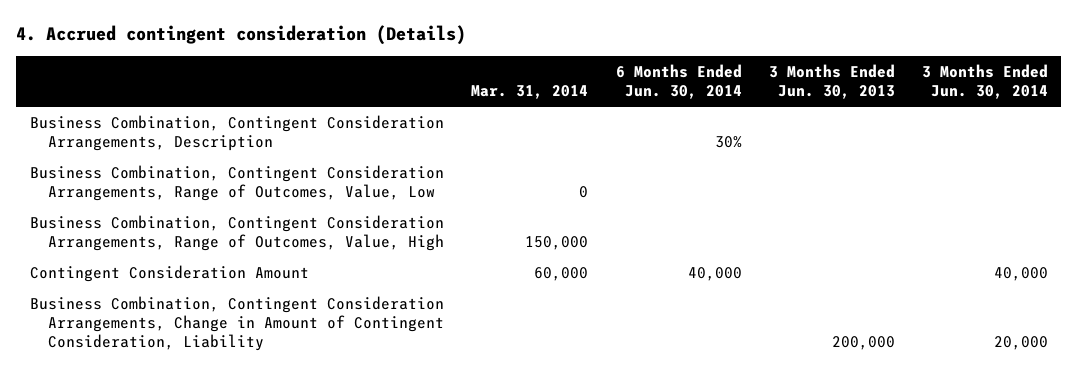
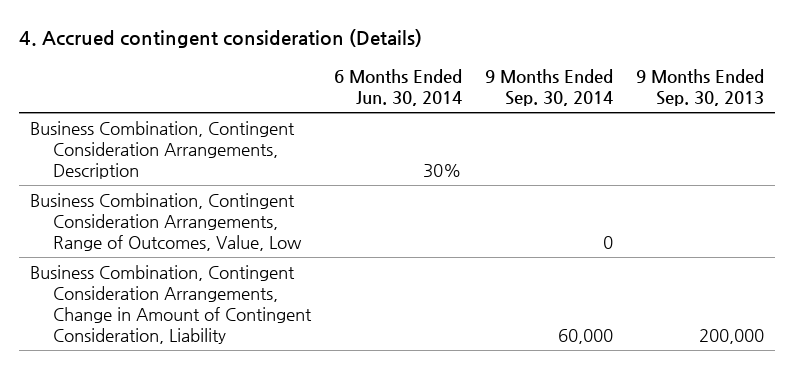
- | Mar. 31, 2014 | 6 Months Ended Jun. 30, 2014 | 3 Months Ended Jun. 30, 2013 | 3 Months Ended Jun. 30, 2014
+ | 6 Months Ended Jun. 30, 2014 | 9 Months Ended Sep. 30, 2014 | 9 Months Ended Sep. 30, 2013
- Business Combination, Contingent Consideration Arrangements, Range of Outcomes, Value, High | 150,000 | | |
- Contingent Consideration Amount | 60,000 | 40,000 | | 40,000

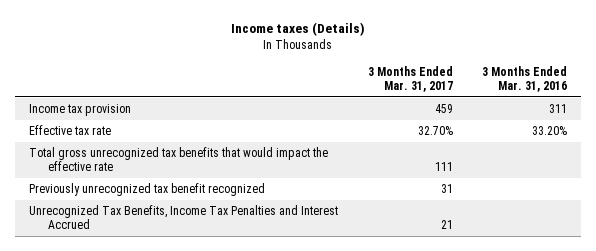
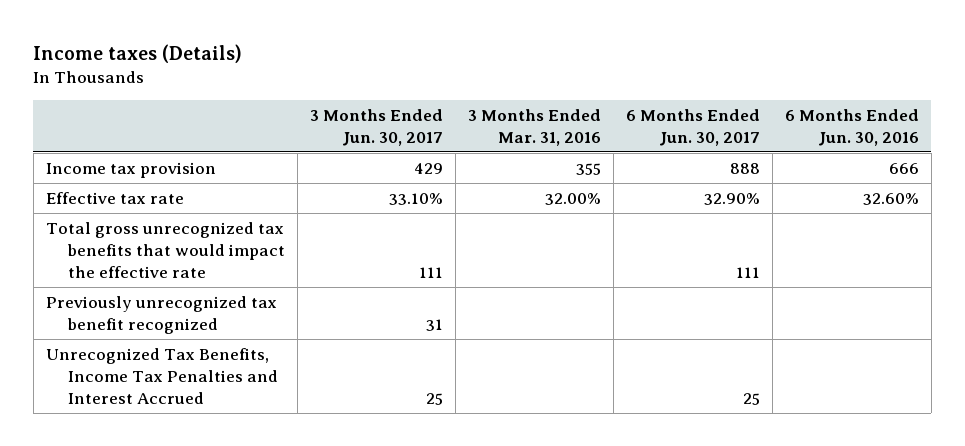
- | 3 Months Ended Mar. 31, 2017 | 3 Months Ended Mar. 31, 2016
+ | 3 Months Ended Jun. 30, 2017 | 3 Months Ended Mar. 31, 2016 | 6 Months Ended Jun. 30, 2017 | 6 Months Ended Jun. 30, 2016
- Income tax provision | 459 | 311
- Effective tax rate | 32.70% | 33.20%
+ Income tax provision | 429 | 355 | 888 | 666
+ Effective tax rate | 33.10% | 32.00% | 32.90% | 32.60%

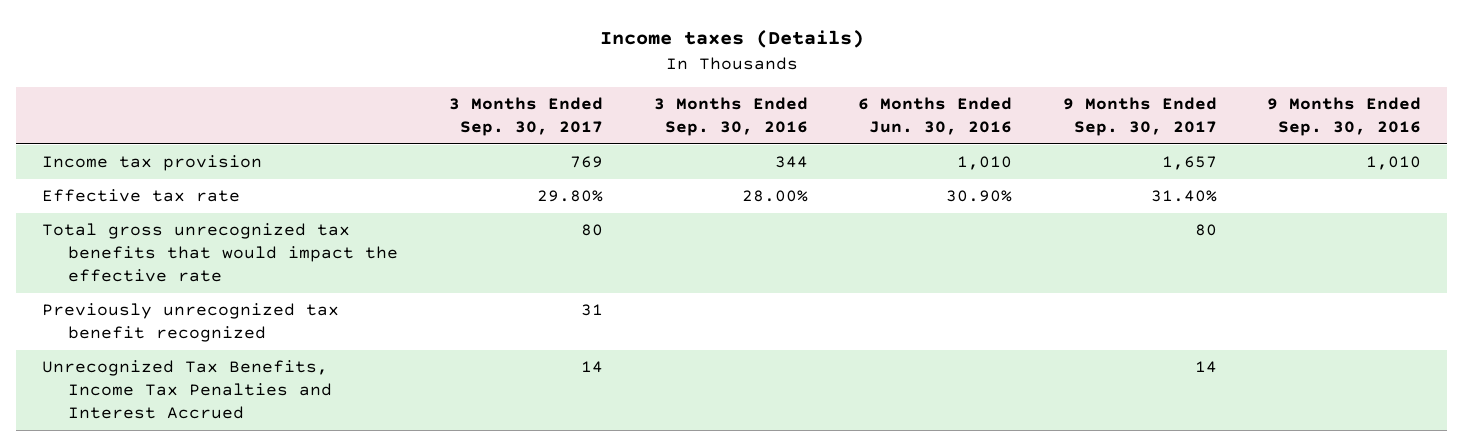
- | 3 Months Ended Jun. 30, 2017 | 3 Months Ended Mar. 31, 2016 | 6 Months Ended Jun. 30, 2017 | 6 Months Ended Jun. 30, 2016
+ | 3 Months Ended Sep. 30, 2017 | 3 Months Ended Sep. 30, 2016 | 6 Months Ended Jun. 30, 2016 | 9 Months Ended Sep. 30, 2017 | 9 Months Ended Sep. 30, 2016
- Income tax provision | 429 | 355 | 888 | 666
- Effective tax rate | 33.10% | 32.00% | 32.90% | 32.60%
+ Income tax provision | 769 | 344 | 1,010 | 1,657 | 1,010
+ Effective tax rate | 29.80% | 28.00% | 30.90% | 31.40% |

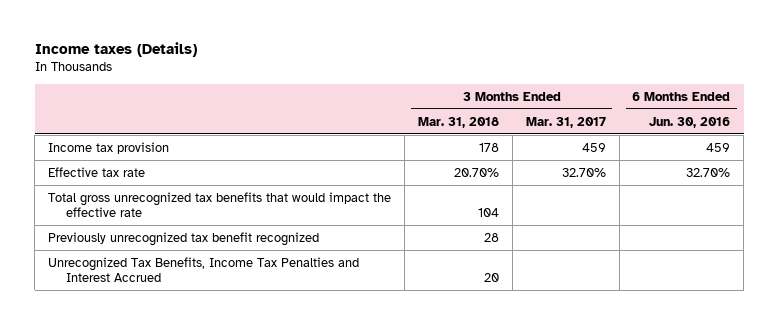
- | 3 Months Ended Sep. 30, 2017 | 3 Months Ended Sep. 30, 2016 | 6 Months Ended Jun. 30, 2016 | 9 Months Ended Sep. 30, 2017 | 9 Months Ended Sep. 30, 2016
+ | 3 Months Ended Mar. 31, 2018 | 3 Months Ended Mar. 31, 2017 | 6 Months Ended Jun. 30, 2016
- Income tax provision | 769 | 344 | 1,010 | 1,657 | 1,010
- Effective tax rate | 29.80% | 28.00% | 30.90% | 31.40% |
+ Income tax provision | 178 | 459 | 459
+ Effective tax rate | 20.70% | 32.70% | 32.70%

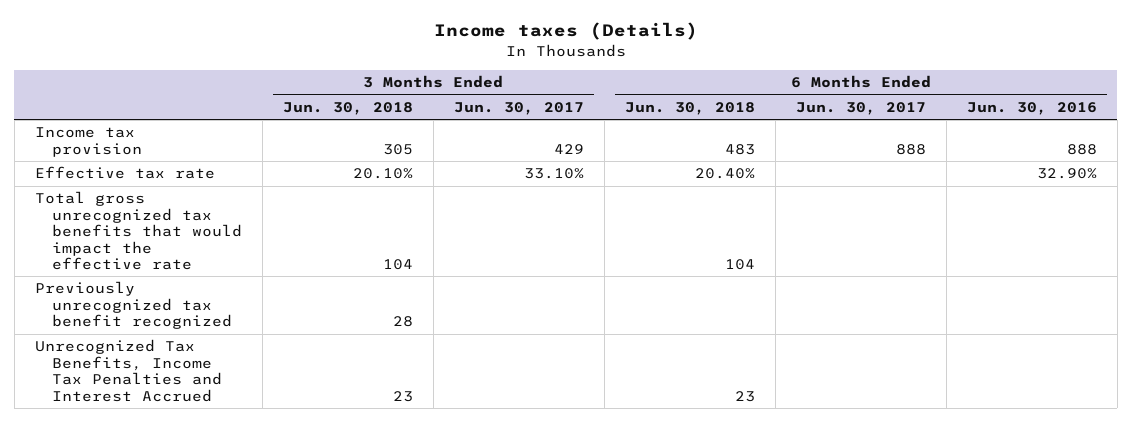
- | 3 Months Ended Mar. 31, 2018 | 3 Months Ended Mar. 31, 2017 | 6 Months Ended Jun. 30, 2016
+ | 3 Months Ended Jun. 30, 2018 | 3 Months Ended Jun. 30, 2017 | 6 Months Ended Jun. 30, 2018 | 6 Months Ended Jun. 30, 2017 | 6 Months Ended Jun. 30, 2016
- Income tax provision | 178 | 459 | 459
- Effective tax rate | 20.70% | 32.70% | 32.70%
+ Income tax provision | 305 | 429 | 483 | 888 | 888
+ Effective tax rate | 20.10% | 33.10% | 20.40% | | 32.90%

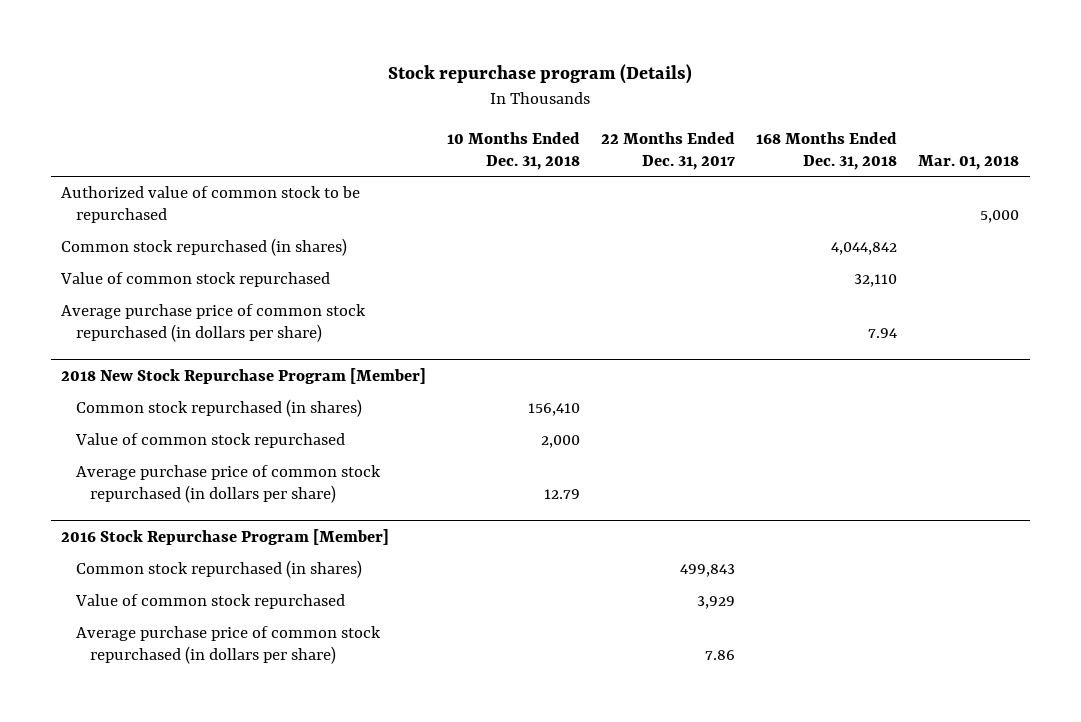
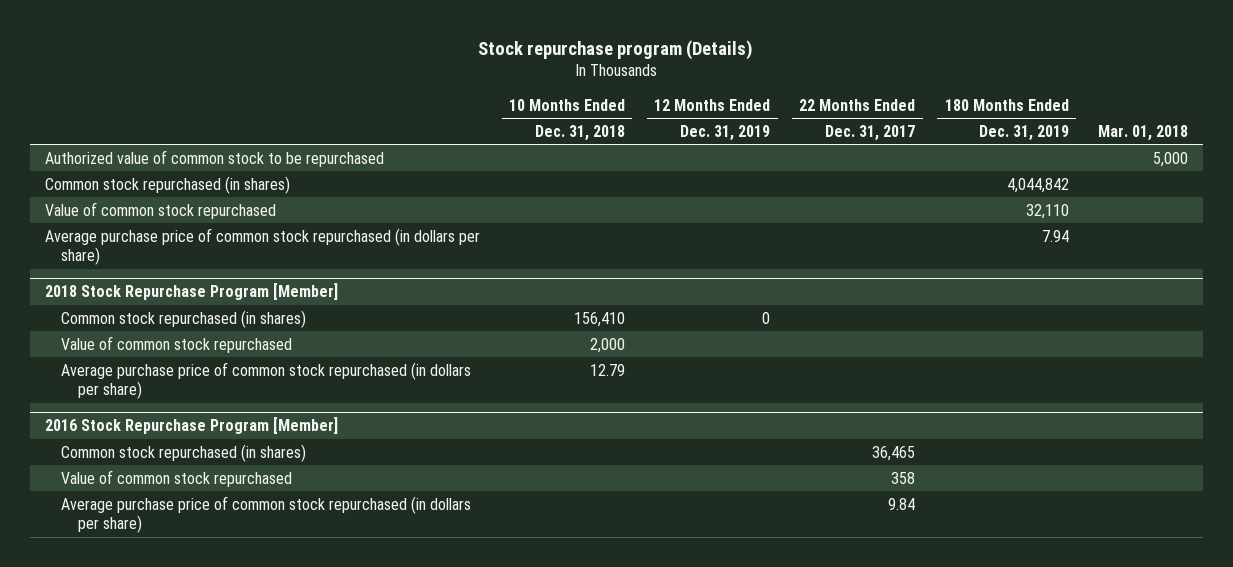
- | 10 Months Ended Dec. 31, 2018 | 22 Months Ended Dec. 31, 2017 | 168 Months Ended Dec. 31, 2018 | Mar. 01, 2018
+ | 10 Months Ended Dec. 31, 2018 | 12 Months Ended Dec. 31, 2019 | 22 Months Ended Dec. 31, 2017 | 180 Months Ended Dec. 31, 2019 | Mar. 01, 2018
- 2018 New Stock Repurchase Program [Member]
+ 2018 Stock Repurchase Program [Member]
@ 2016 Stock Repurchase Program [Member]
- Common stock repurchased (in shares) | | 499,843 | |
- Value of common stock repurchased | | 3,929 | |
- Average purchase price of common stock repurchased (in dollars per share) | | 7.86 | |
+ Common stock repurchased (in shares) | | | 36,465 | |
+ Value of common stock repurchased | | | 358 | |
+ Average purchase price of common stock repurchased (in dollars per share) | | | 9.84 | |

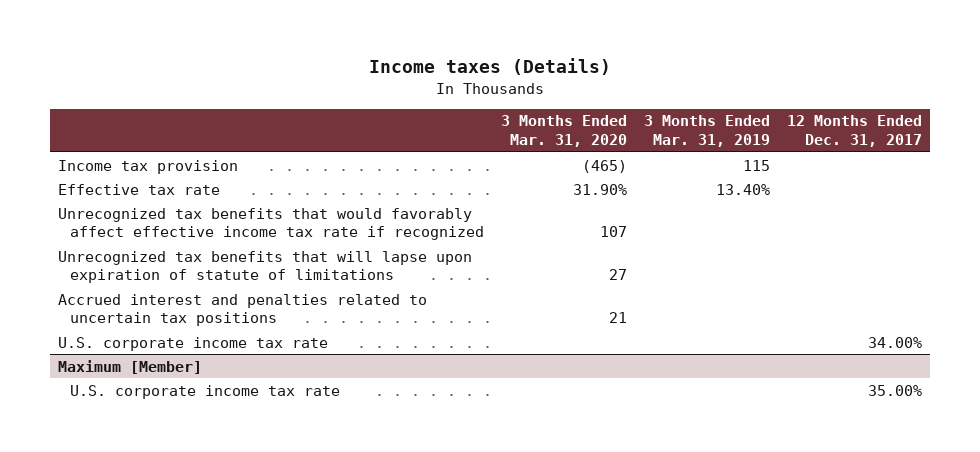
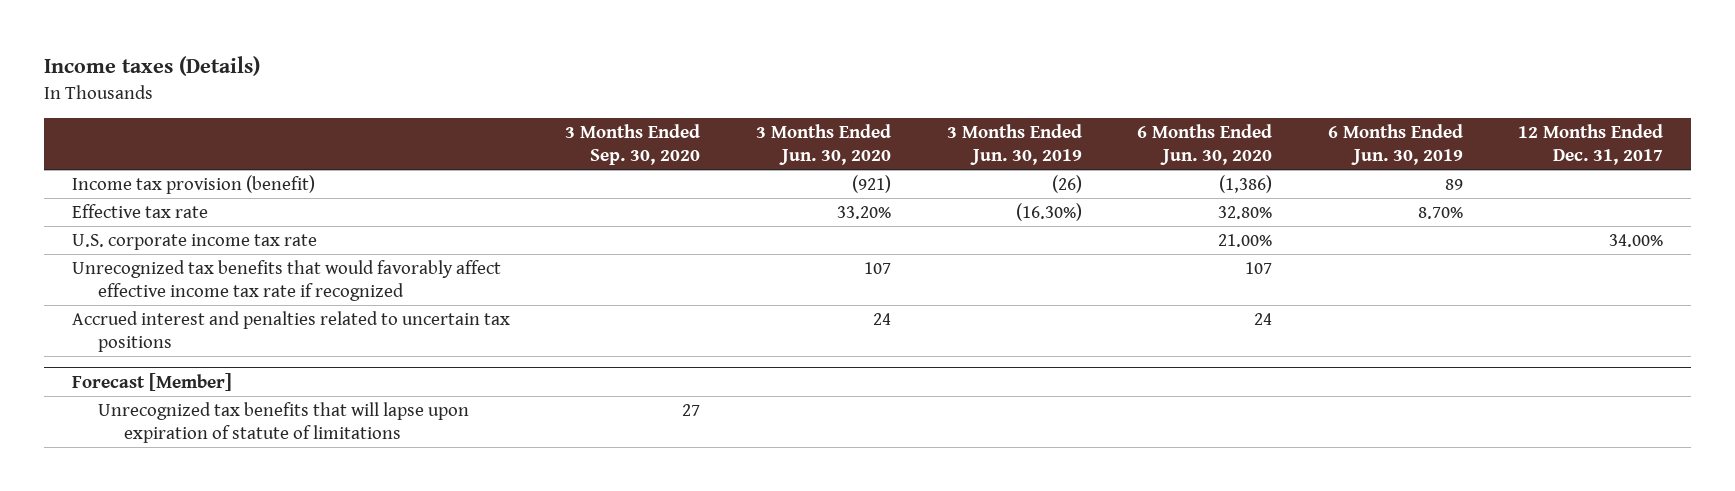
- | 3 Months Ended Mar. 31, 2020 | 3 Months Ended Mar. 31, 2019 | 12 Months Ended Dec. 31, 2017
+ | 3 Months Ended Sep. 30, 2020 | 3 Months Ended Jun. 30, 2020 | 3 Months Ended Jun. 30, 2019 | 6 Months Ended Jun. 30, 2020 | 6 Months Ended Jun. 30, 2019 | 12 Months Ended Dec. 31, 2017
- Income tax provision | (465) | 115 |
+ Income tax provision (benefit) | | (921) | (26) | (1,386) | 89 |
moved up: U.S. corporate income tax rate | | | | 21.00% | | 34.00%
- Unrecognized tax benefits that will lapse upon expiration of statute of limitations | 27 | |
- Maximum [Member]
- U.S. corporate income tax rate | | | 35.00%
+ Forecast [Member]
+ Unrecognized tax benefits that will lapse upon expiration of statute of limitations | 27 | | | | |

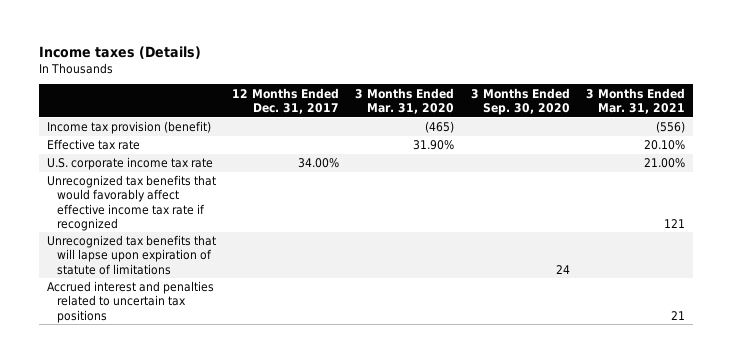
- | 3 Months Ended Sep. 30, 2020 | 3 Months Ended Jun. 30, 2020 | 3 Months Ended Jun. 30, 2019 | 6 Months Ended Jun. 30, 2020 | 6 Months Ended Jun. 30, 2019 | 12 Months Ended Dec. 31, 2017
+ | 12 Months Ended Dec. 31, 2017 | 3 Months Ended Mar. 31, 2020 | 3 Months Ended Sep. 30, 2020 | 3 Months Ended Mar. 31, 2021
+ Unrecognized tax benefits that will lapse upon expiration of statute of limitations | | | 24 |
- Forecast [Member]
- Unrecognized tax benefits that will lapse upon expiration of statute of limitations | 27 | | | | |

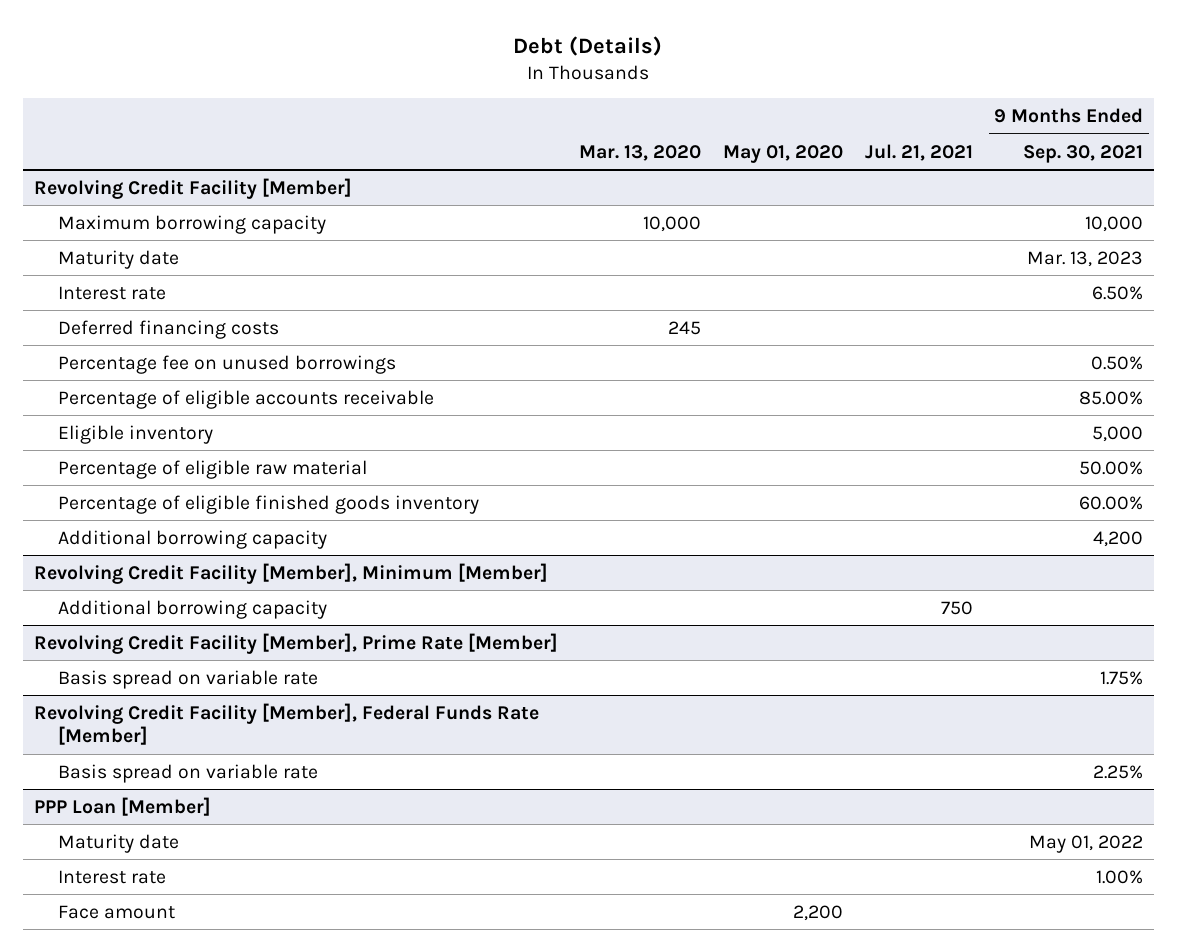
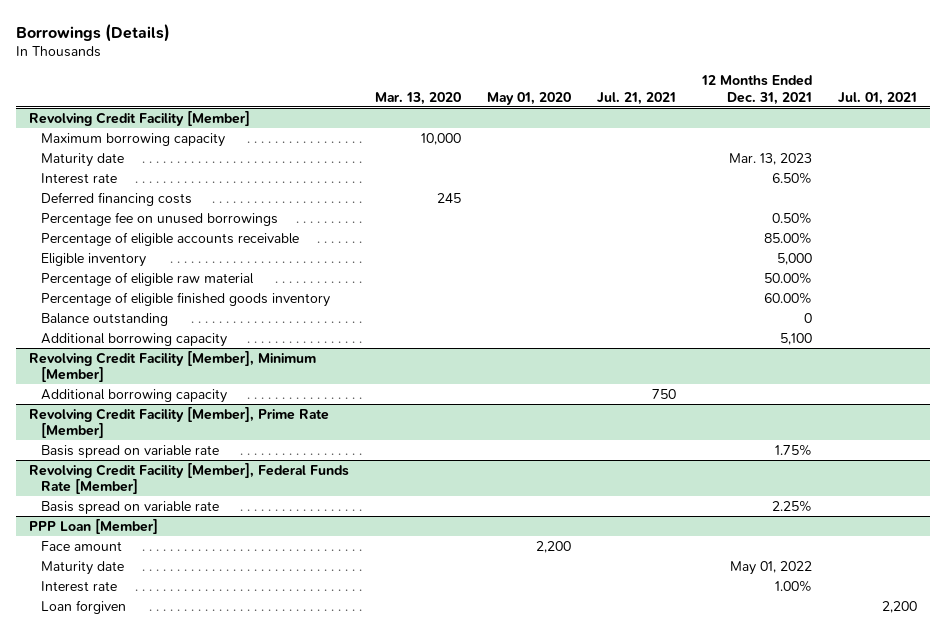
- Debt (Details)
+ Borrowings (Details)
- | Mar. 13, 2020 | May 01, 2020 | Jul. 21, 2021 | 9 Months Ended Sep. 30, 2021
+ | Mar. 13, 2020 | May 01, 2020 | Jul. 21, 2021 | 12 Months Ended Dec. 31, 2021 | Jul. 01, 2021
@ Revolving Credit Facility [Member]
+ Balance outstanding | | | | 0 |
@ PPP Loan [Member]
moved up: Face amount | | 2,200 | | |
+ Loan forgiven | | | | | 2,200

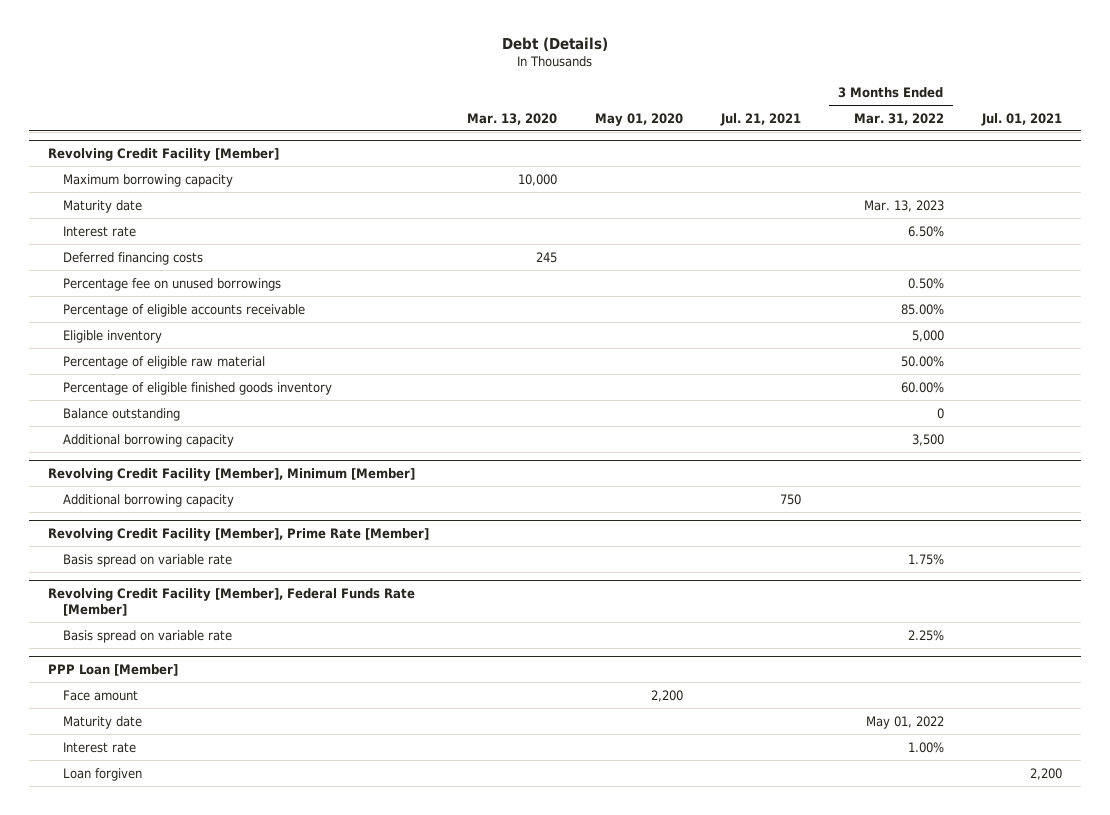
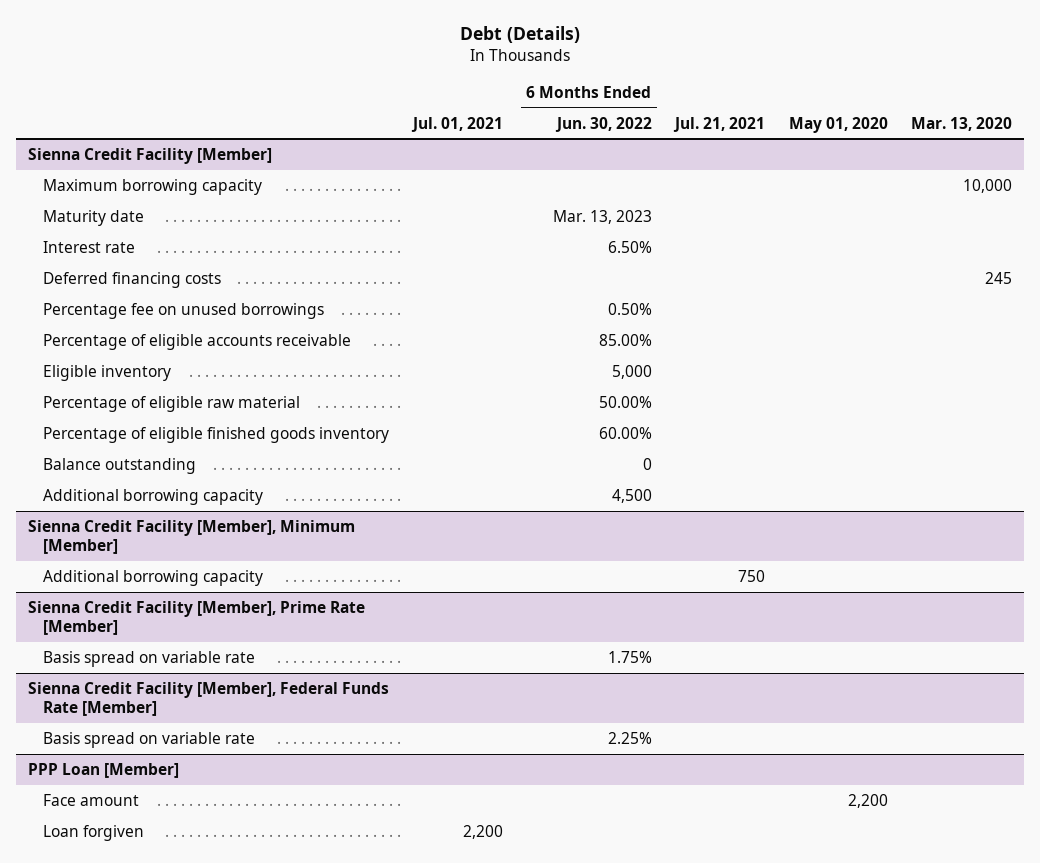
- | Mar. 13, 2020 | May 01, 2020 | Jul. 21, 2021 | 3 Months Ended Mar. 31, 2022 | Jul. 01, 2021
+ | Jul. 01, 2021 | 6 Months Ended Jun. 30, 2022 | Jul. 21, 2021 | May 01, 2020 | Mar. 13, 2020
- Revolving Credit Facility [Member]
+ Sienna Credit Facility [Member]
- Revolving Credit Facility [Member], Minimum [Member]
+ Sienna Credit Facility [Member], Minimum [Member]
- Revolving Credit Facility [Member], Prime Rate [Member]
+ Sienna Credit Facility [Member], Prime Rate [Member]
- Revolving Credit Facility [Member], Federal Funds Rate [Member]
+ Sienna Credit Facility [Member], Federal Funds Rate [Member]
@ PPP Loan [Member]
- Maturity date | | | | May 01, 2022 |
- Interest rate | | | | 1.00% |

